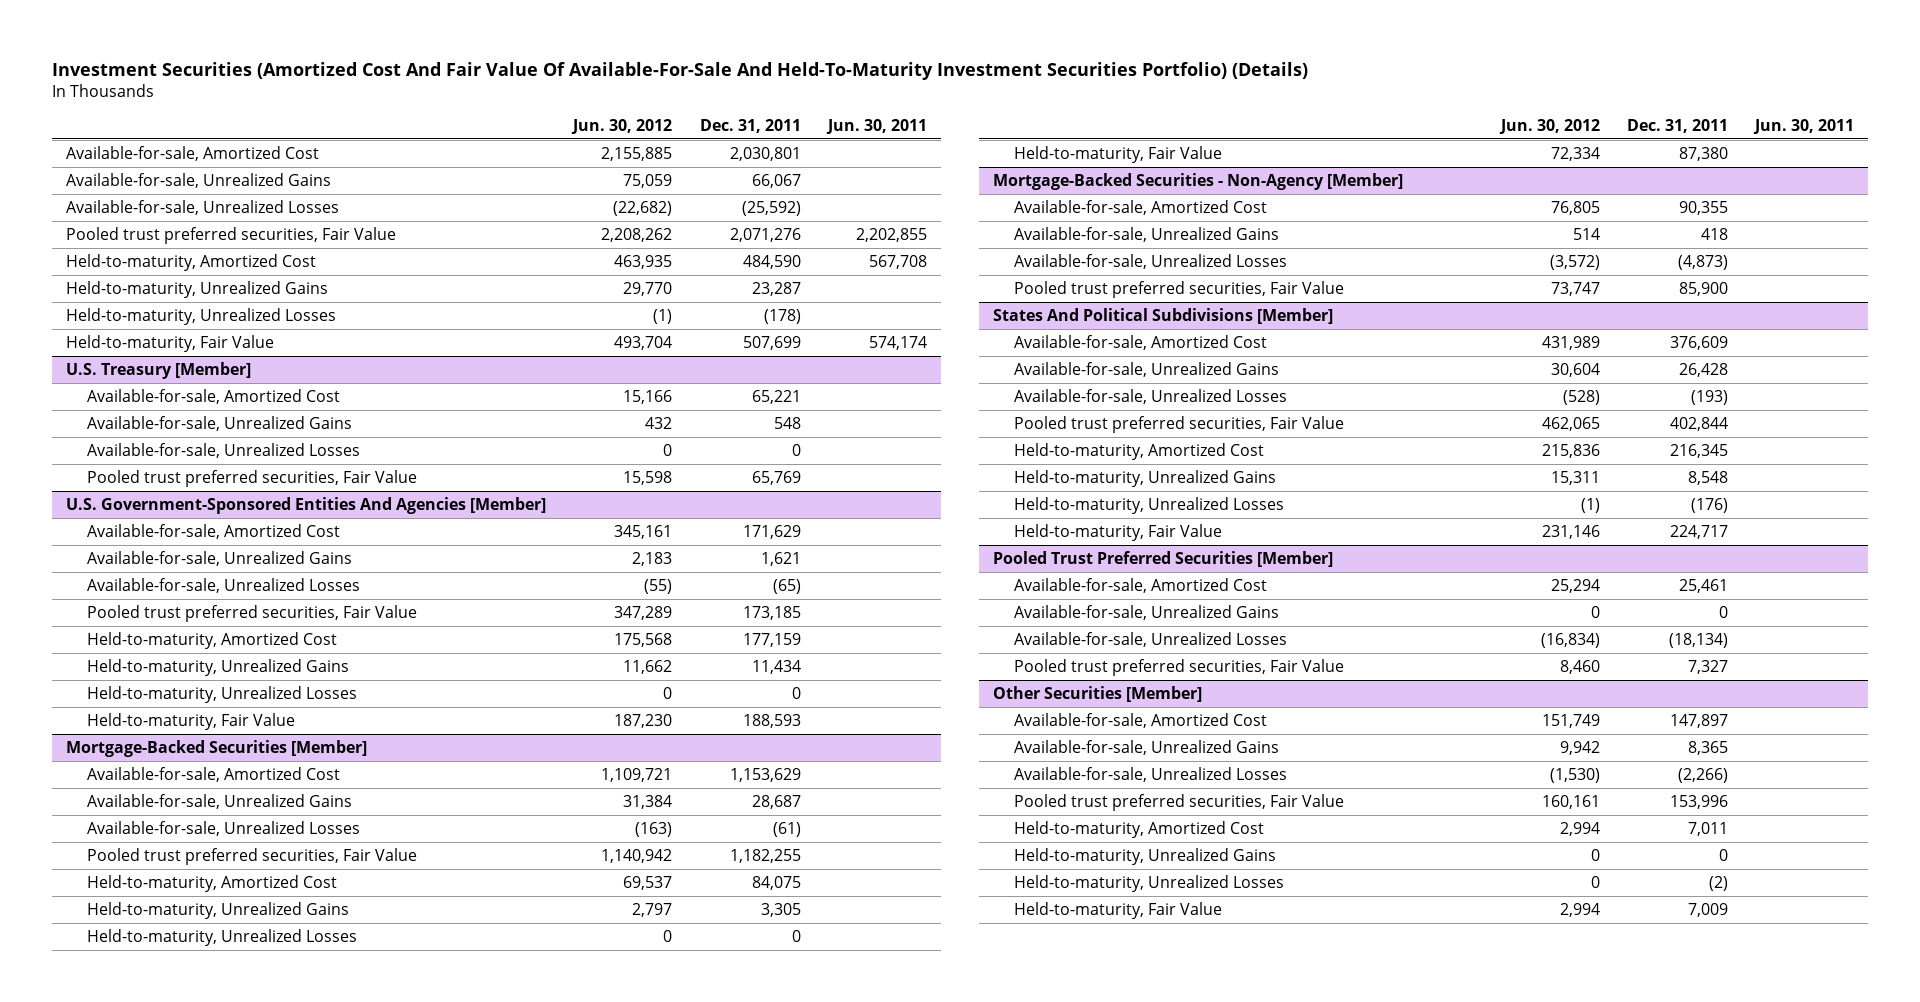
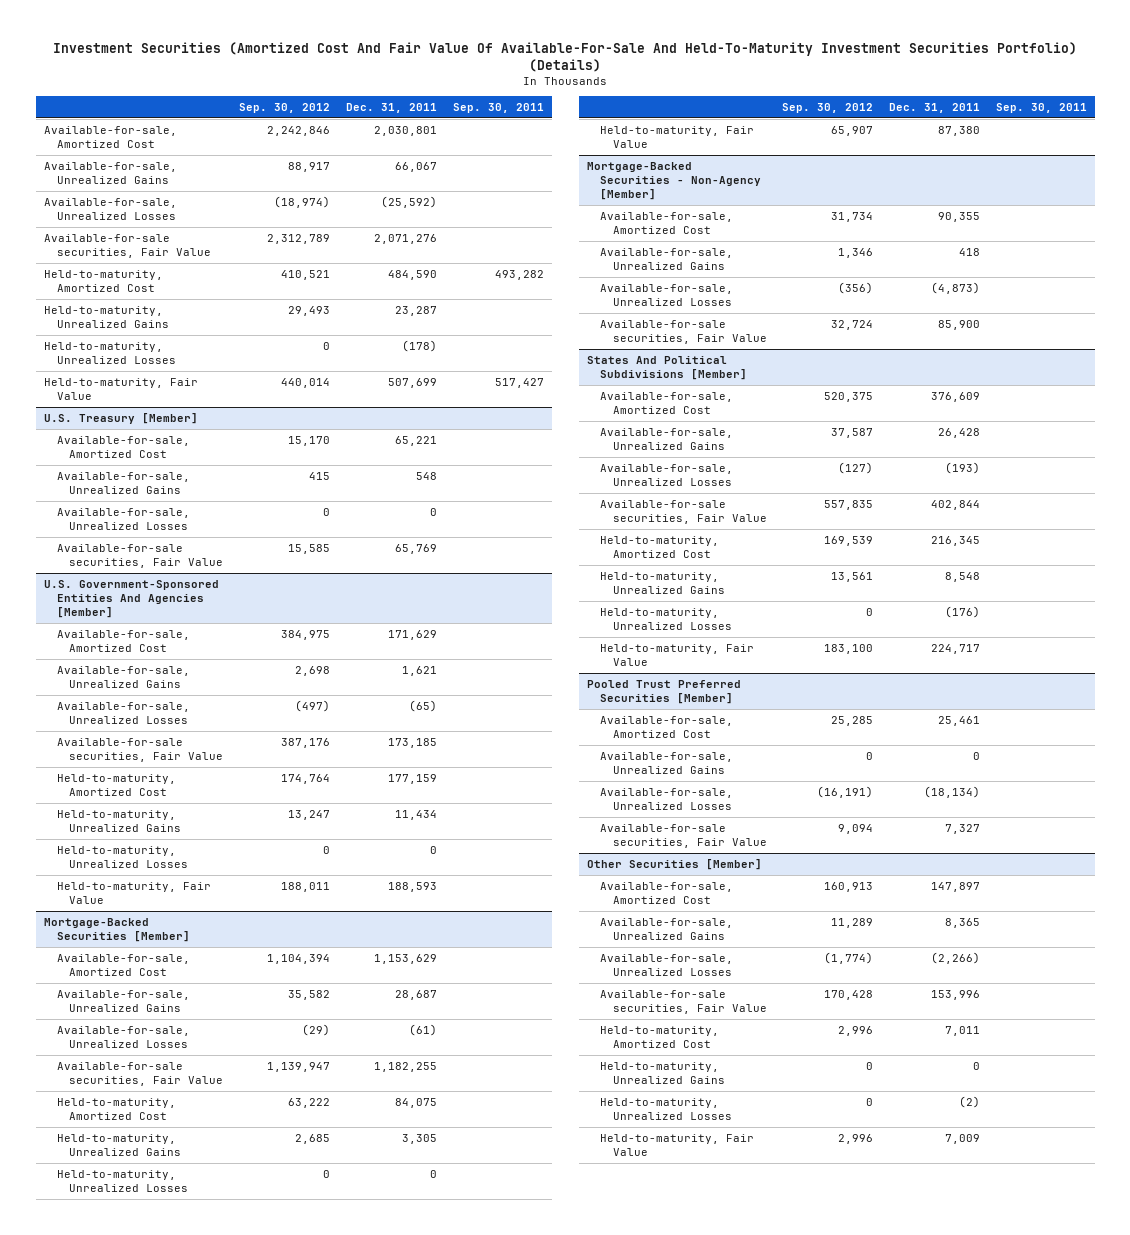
- | Jun. 30, 2012 | Dec. 31, 2011 | Jun. 30, 2011
+ | Sep. 30, 2012 | Dec. 31, 2011 | Sep. 30, 2011
- Pooled trust preferred securities, Fair Value | 2,208,262 | 2,071,276 | 2,202,855
+ Available-for-sale securities, Fair Value | 2,312,789 | 2,071,276 |
@ U.S. Treasury [Member]
- Pooled trust preferred securities, Fair Value | 15,598 | 65,769 |
+ Available-for-sale securities, Fair Value | 15,585 | 65,769 |
@ U.S. Government-Sponsored Entities And Agencies [Member]
- Pooled trust preferred securities, Fair Value | 347,289 | 173,185 |
+ Available-for-sale securities, Fair Value | 387,176 | 173,185 |
@ Mortgage-Backed Securities [Member]
- Pooled trust preferred securities, Fair Value | 1,140,942 | 1,182,255 |
+ Available-for-sale securities, Fair Value | 1,139,947 | 1,182,255 |
@ Mortgage-Backed Securities - Non-Agency [Member]
- Pooled trust preferred securities, Fair Value | 73,747 | 85,900 |
+ Available-for-sale securities, Fair Value | 32,724 | 85,900 |
@ States And Political Subdivisions [Member]
- Pooled trust preferred securities, Fair Value | 462,065 | 402,844 |
+ Available-for-sale securities, Fair Value | 557,835 | 402,844 |
@ Pooled Trust Preferred Securities [Member]
- Pooled trust preferred securities, Fair Value | 8,460 | 7,327 |
+ Available-for-sale securities, Fair Value | 9,094 | 7,327 |
@ Other Securities [Member]
- Pooled trust preferred securities, Fair Value | 160,161 | 153,996 |
+ Available-for-sale securities, Fair Value | 170,428 | 153,996 |

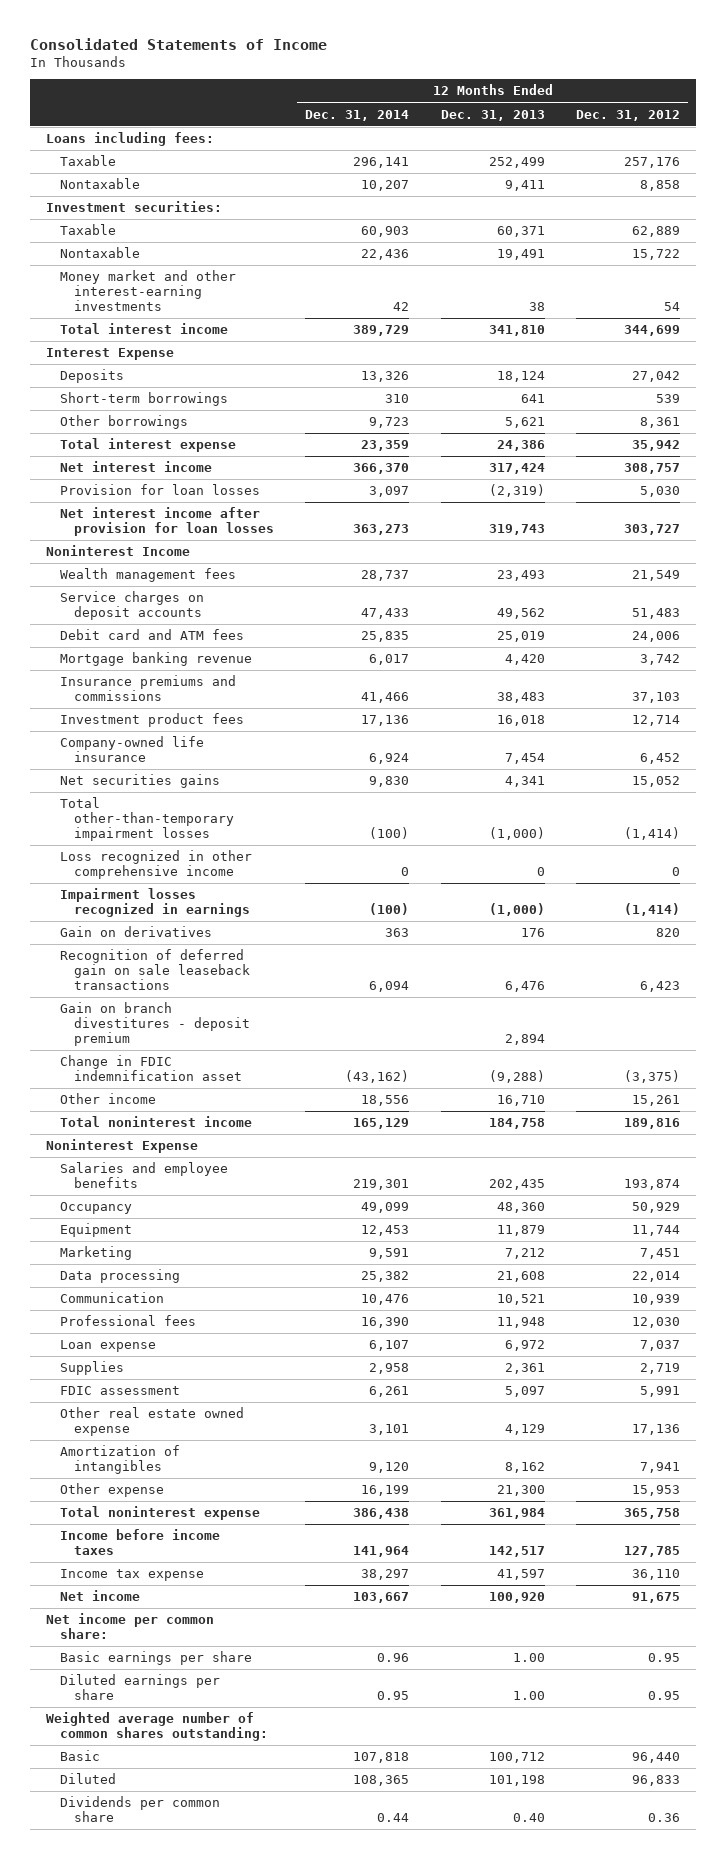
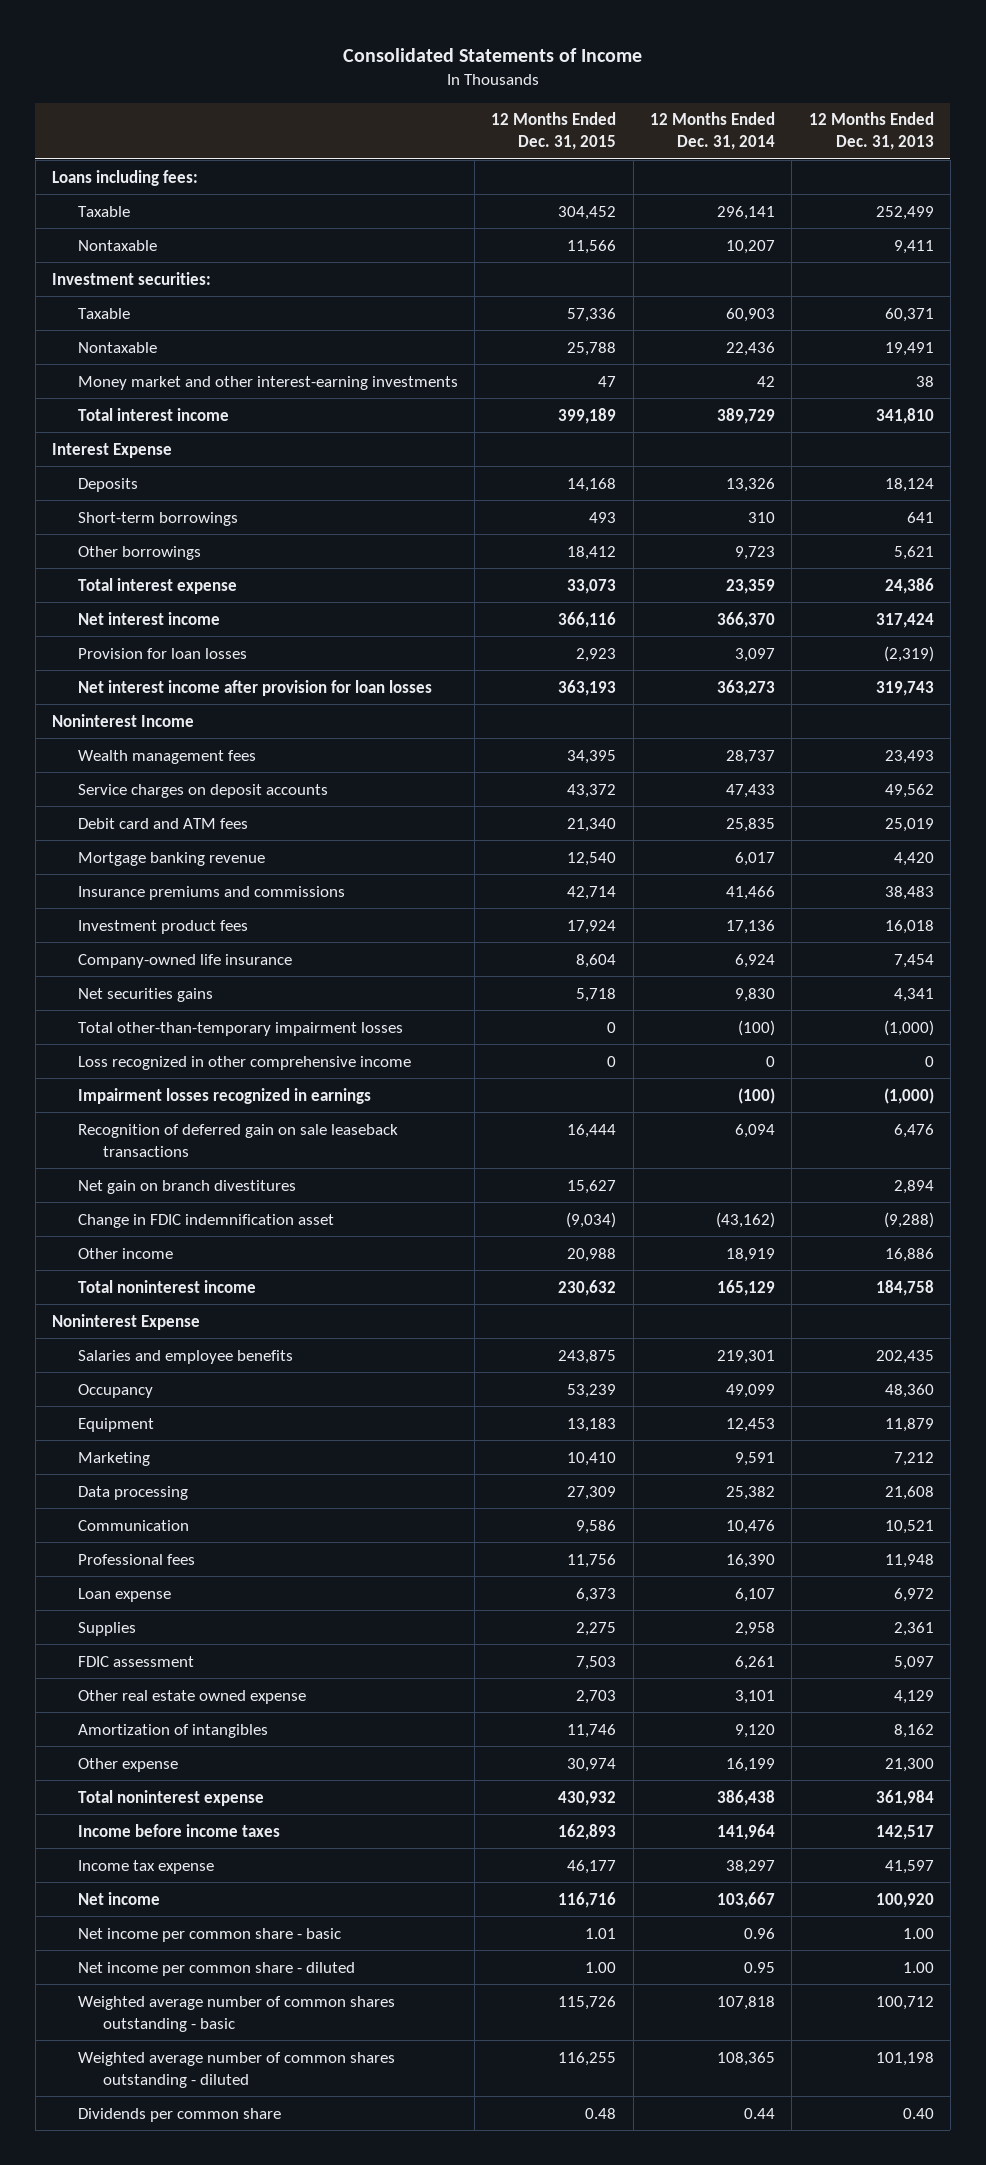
- | 12 Months Ended Dec. 31, 2014 | 12 Months Ended Dec. 31, 2013 | 12 Months Ended Dec. 31, 2012
+ | 12 Months Ended Dec. 31, 2015 | 12 Months Ended Dec. 31, 2014 | 12 Months Ended Dec. 31, 2013
- Gain on derivatives | 363 | 176 | 820
- Gain on branch divestitures - deposit premium | | 2,894 |
+ Net gain on branch divestitures | 15,627 | | 2,894
- Other income | 18,556 | 16,710 | 15,261
+ Other income | 20,988 | 18,919 | 16,886
- Net income per common share:
- Basic earnings per share | 0.96 | 1.00 | 0.95
- Diluted earnings per share | 0.95 | 1.00 | 0.95
- Weighted average number of common shares outstanding:
- Basic | 107,818 | 100,712 | 96,440
- Diluted | 108,365 | 101,198 | 96,833
+ Net income per common share - basic | 1.01 | 0.96 | 1.00
+ Net income per common share - diluted | 1.00 | 0.95 | 1.00
+ Weighted average number of common shares outstanding - basic | 115,726 | 107,818 | 100,712
+ Weighted average number of common shares outstanding - diluted | 116,255 | 108,365 | 101,198

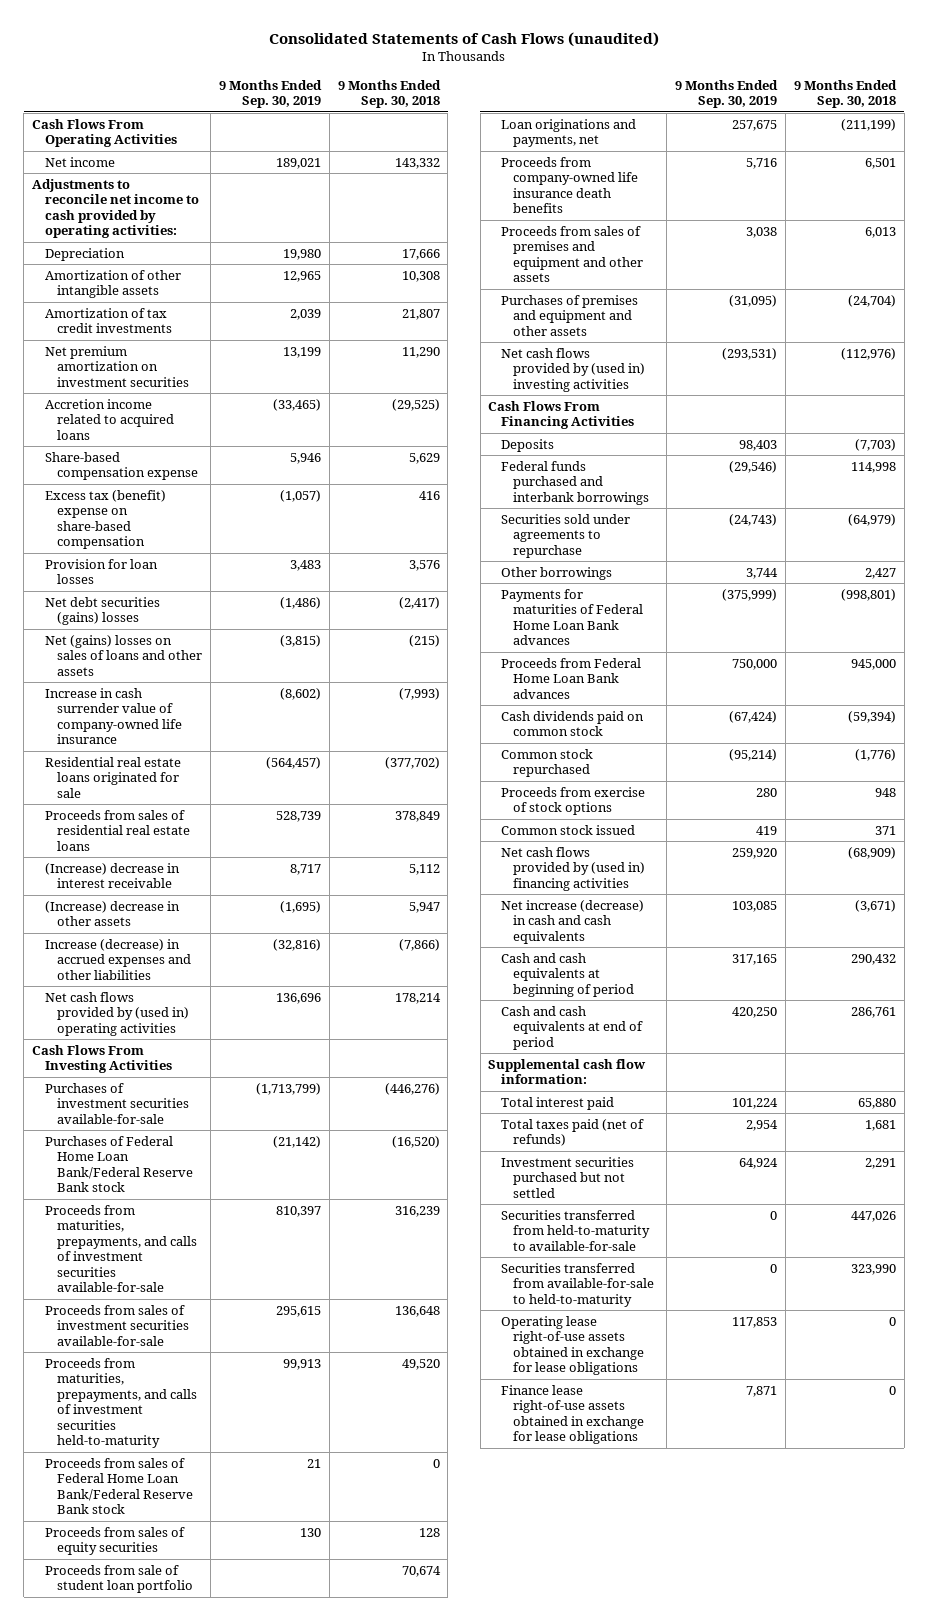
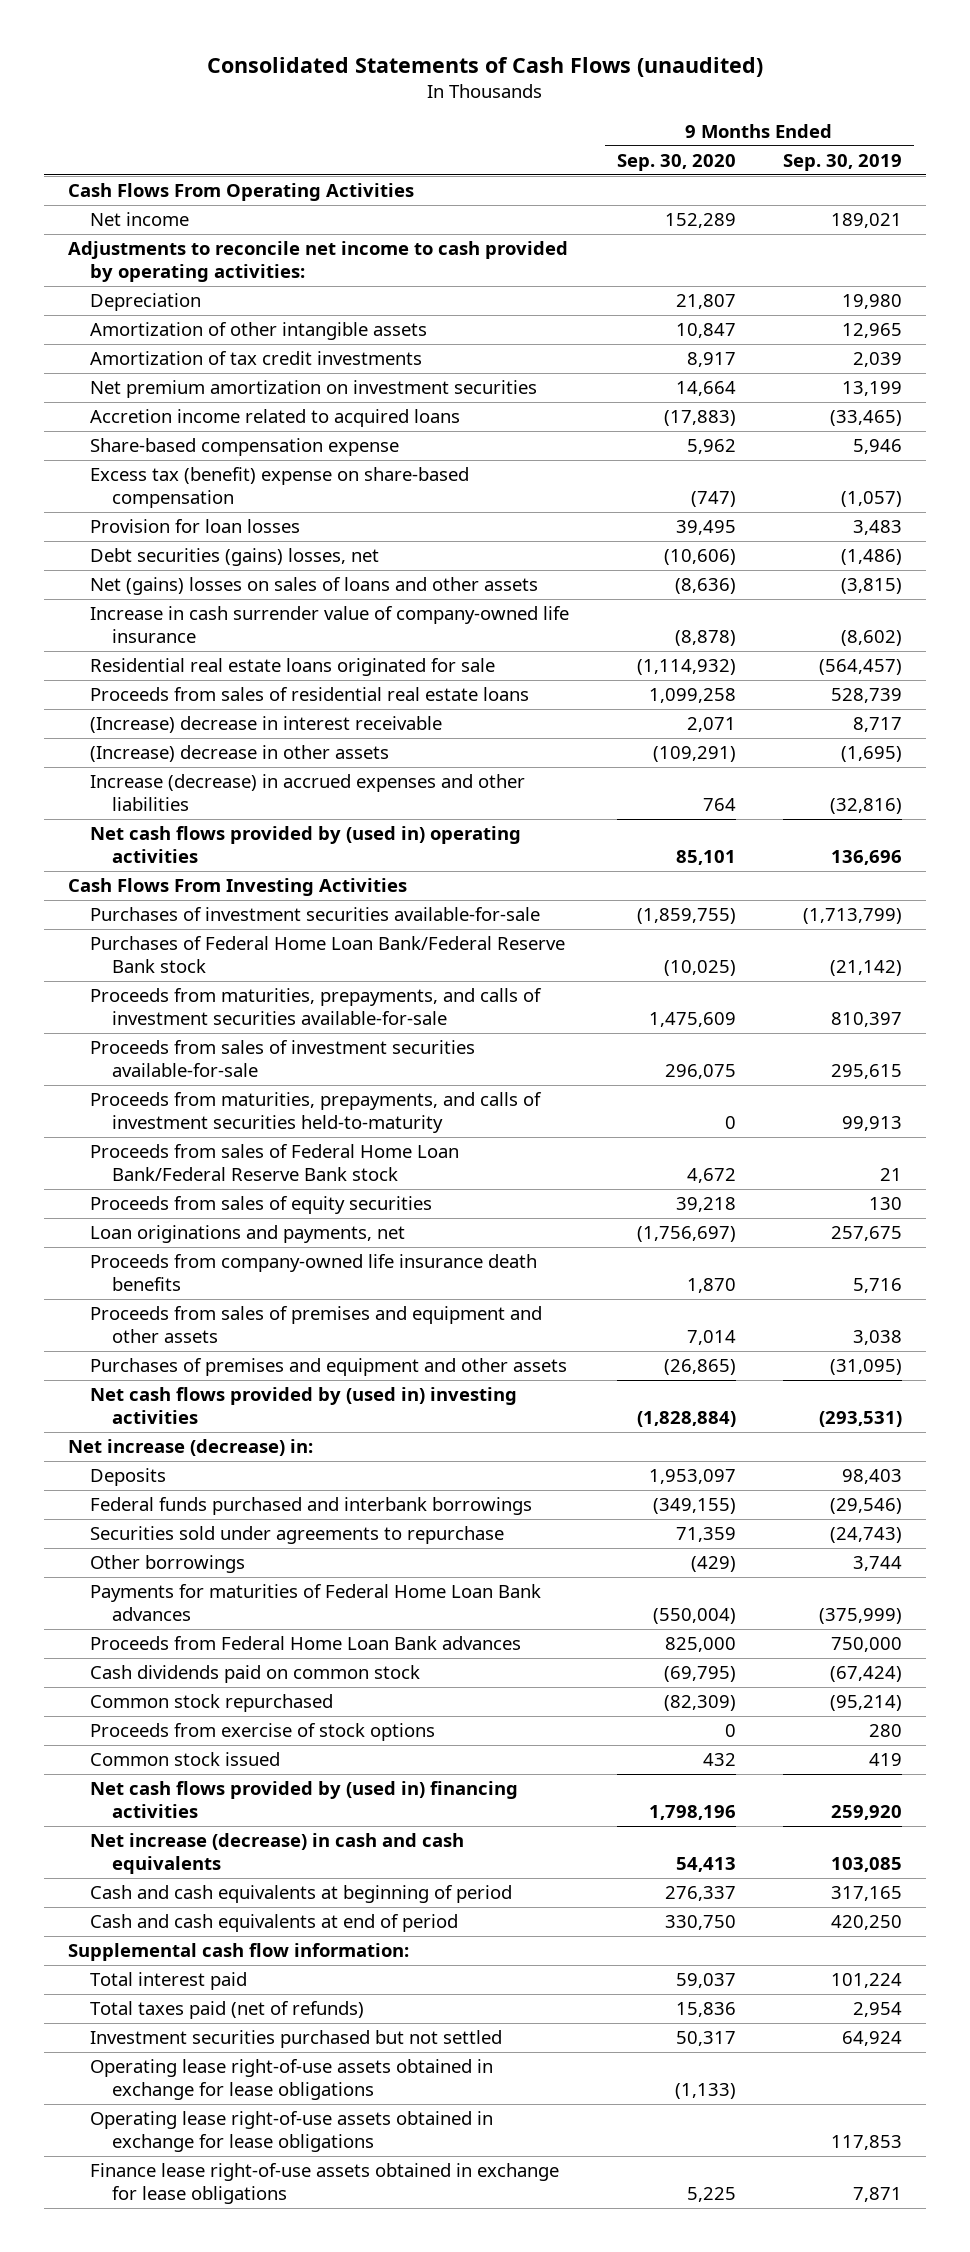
- | 9 Months Ended Sep. 30, 2019 | 9 Months Ended Sep. 30, 2018
+ | 9 Months Ended Sep. 30, 2020 | 9 Months Ended Sep. 30, 2019
- Net debt securities (gains) losses | (1,486) | (2,417)
+ Debt securities (gains) losses, net | (10,606) | (1,486)
- Proceeds from sale of student loan portfolio | | 70,674
- Cash Flows From Financing Activities
+ Net increase (decrease) in:
- Securities transferred from held-to-maturity to available-for-sale | 0 | 447,026
- Securities transferred from available-for-sale to held-to-maturity | 0 | 323,990
+ Operating lease right-of-use assets obtained in exchange for lease obligations | (1,133) |

